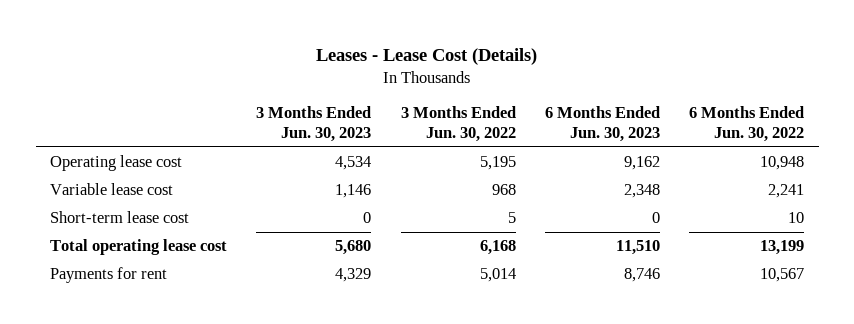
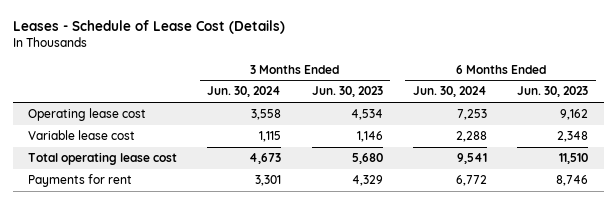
- Leases - Lease Cost (Details)
+ Leases - Schedule of Lease Cost (Details)
- | 3 Months Ended Jun. 30, 2023 | 3 Months Ended Jun. 30, 2022 | 6 Months Ended Jun. 30, 2023 | 6 Months Ended Jun. 30, 2022
+ | 3 Months Ended Jun. 30, 2024 | 3 Months Ended Jun. 30, 2023 | 6 Months Ended Jun. 30, 2024 | 6 Months Ended Jun. 30, 2023
- Short-term lease cost | 0 | 5 | 0 | 10

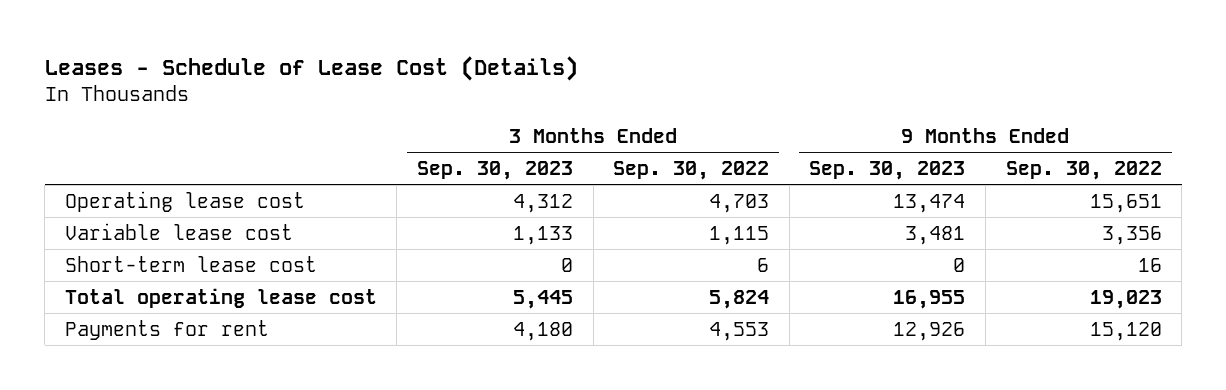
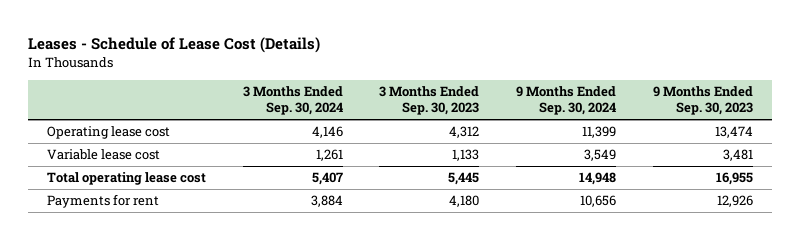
- | 3 Months Ended Sep. 30, 2023 | 3 Months Ended Sep. 30, 2022 | 9 Months Ended Sep. 30, 2023 | 9 Months Ended Sep. 30, 2022
+ | 3 Months Ended Sep. 30, 2024 | 3 Months Ended Sep. 30, 2023 | 9 Months Ended Sep. 30, 2024 | 9 Months Ended Sep. 30, 2023
- Short-term lease cost | 0 | 6 | 0 | 16

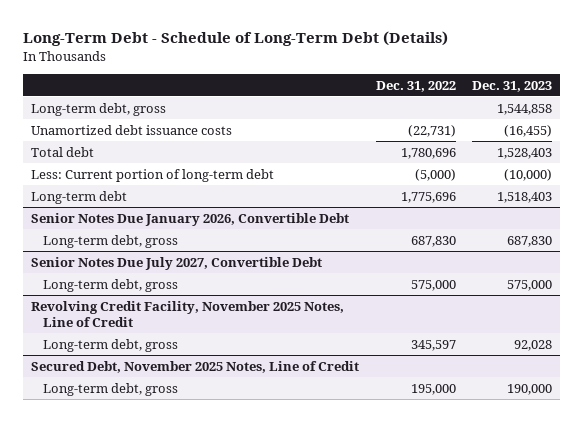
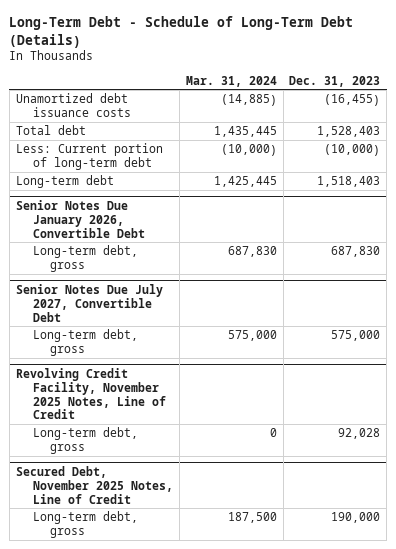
- | Dec. 31, 2022 | Dec. 31, 2023
+ | Mar. 31, 2024 | Dec. 31, 2023
- Long-term debt, gross | | 1,544,858

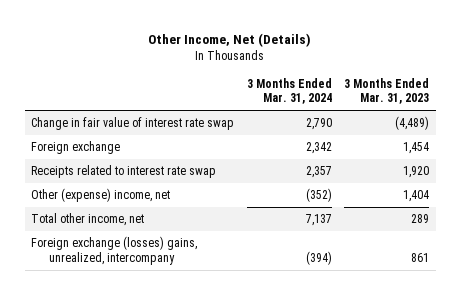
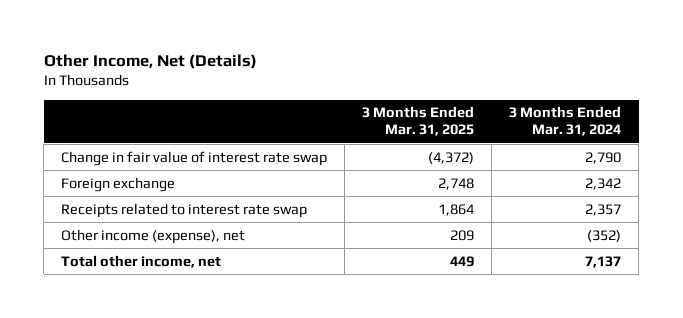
- | 3 Months Ended Mar. 31, 2024 | 3 Months Ended Mar. 31, 2023
+ | 3 Months Ended Mar. 31, 2025 | 3 Months Ended Mar. 31, 2024
- Other (expense) income, net | (352) | 1,404
+ Other income (expense), net | 209 | (352)
- Foreign exchange (losses) gains, unrealized, intercompany | (394) | 861

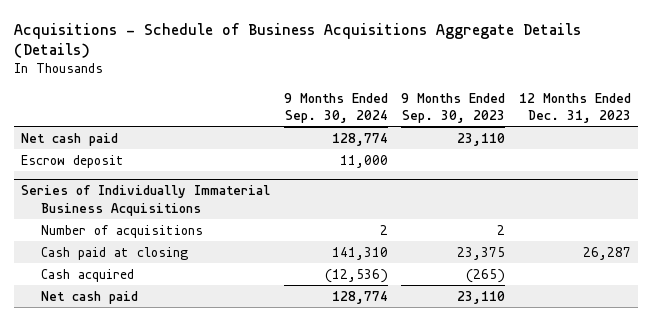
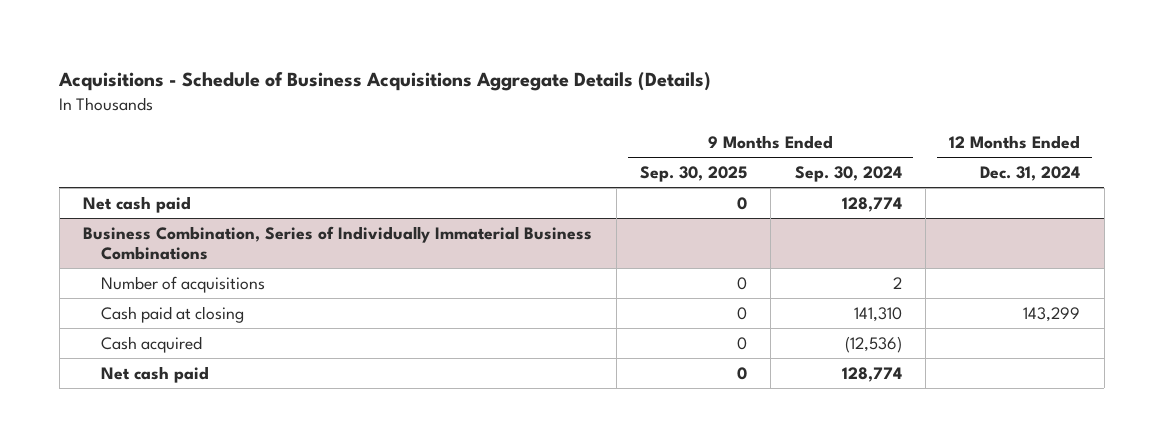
- | 9 Months Ended Sep. 30, 2024 | 9 Months Ended Sep. 30, 2023 | 12 Months Ended Dec. 31, 2023
+ | 9 Months Ended Sep. 30, 2025 | 9 Months Ended Sep. 30, 2024 | 12 Months Ended Dec. 31, 2024
- Escrow deposit | 11,000 | |
- Series of Individually Immaterial Business Acquisitions
+ Business Combination, Series of Individually Immaterial Business Combinations

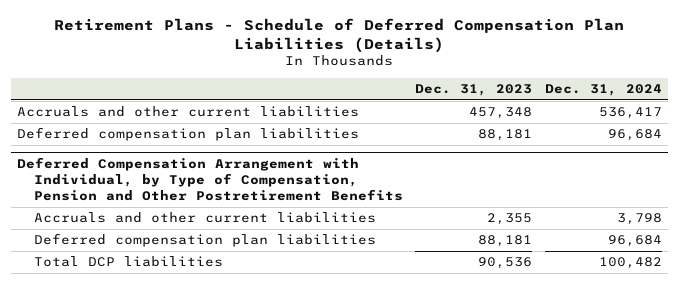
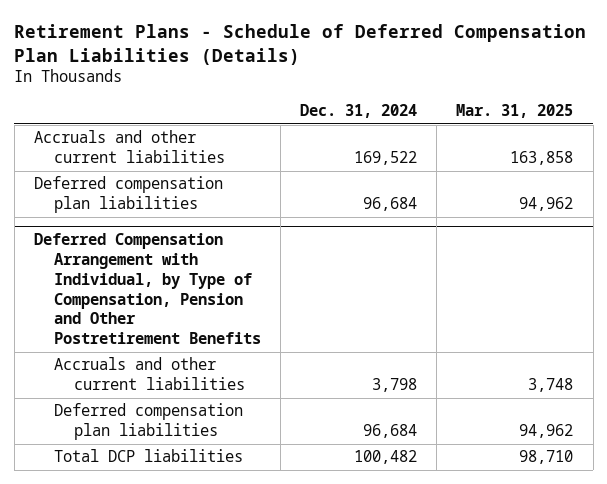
- | Dec. 31, 2023 | Dec. 31, 2024
+ | Dec. 31, 2024 | Mar. 31, 2025
- Accruals and other current liabilities | 457,348 | 536,417
+ Accruals and other current liabilities | 169,522 | 163,858

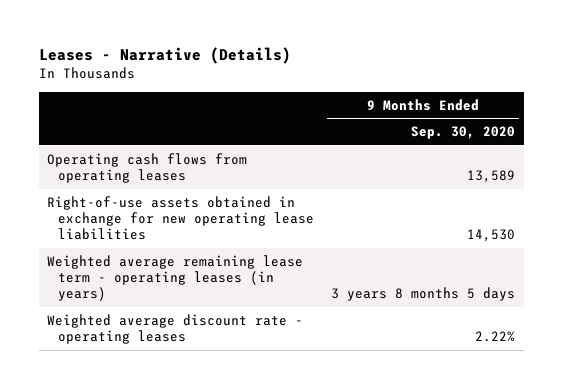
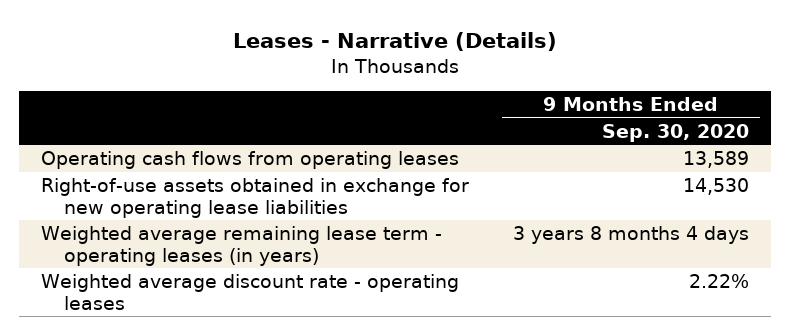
- Weighted average remaining lease term - operating leases (in years) | 3 years 8 months 5 days
+ Weighted average remaining lease term - operating leases (in years) | 3 years 8 months 4 days

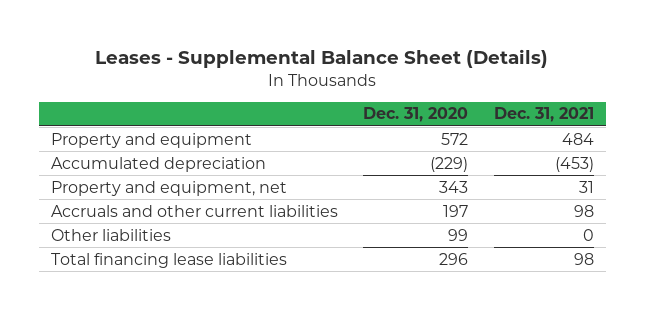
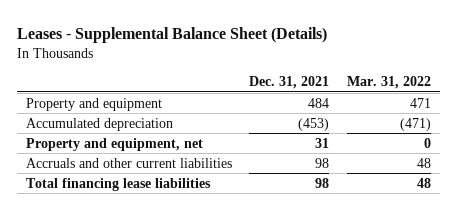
- | Dec. 31, 2020 | Dec. 31, 2021
+ | Dec. 31, 2021 | Mar. 31, 2022
- Other liabilities | 99 | 0

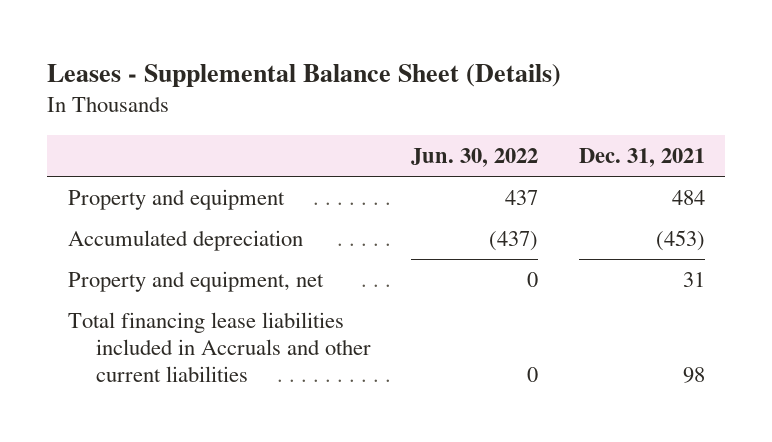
- | Dec. 31, 2021 | Mar. 31, 2022
+ | Jun. 30, 2022 | Dec. 31, 2021
- Accruals and other current liabilities | 98 | 48
- Total financing lease liabilities | 98 | 48
+ Total financing lease liabilities included in Accruals and other current liabilities | 0 | 98

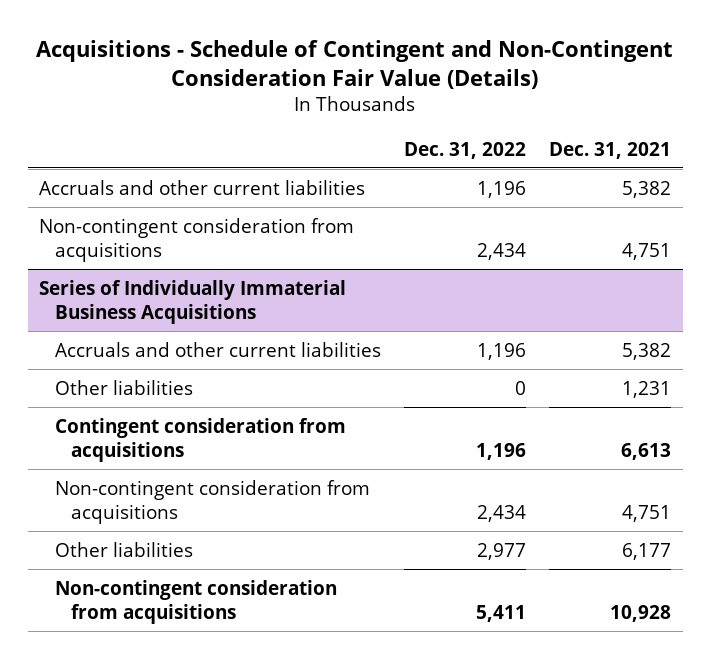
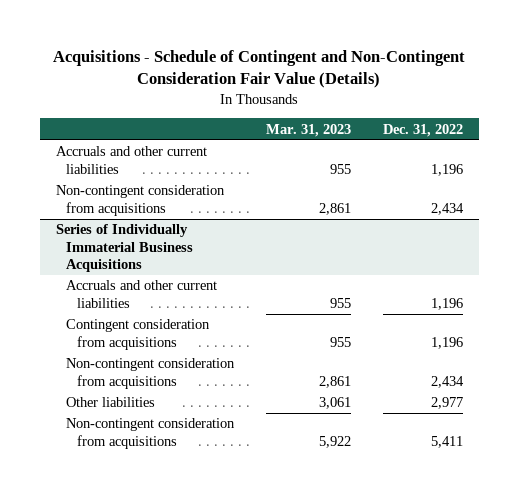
- | Dec. 31, 2022 | Dec. 31, 2021
+ | Mar. 31, 2023 | Dec. 31, 2022
@ Series of Individually Immaterial Business Acquisitions
- Other liabilities | 0 | 1,231

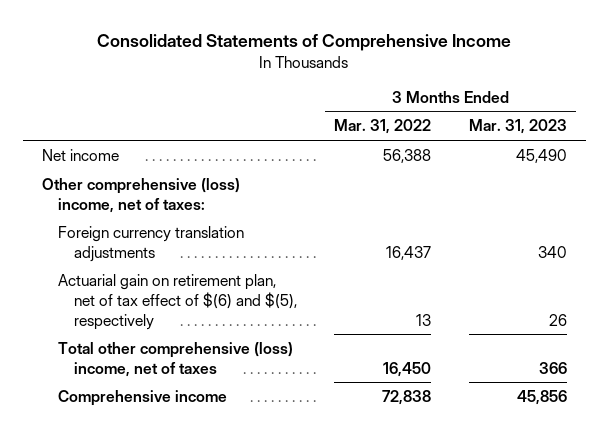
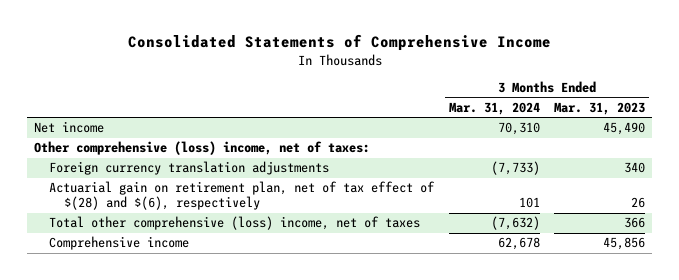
- | 3 Months Ended Mar. 31, 2022 | 3 Months Ended Mar. 31, 2023
+ | 3 Months Ended Mar. 31, 2024 | 3 Months Ended Mar. 31, 2023
- Actuarial gain on retirement plan, net of tax effect of $(6) and $(5), respectively | 13 | 26
+ Actuarial gain on retirement plan, net of tax effect of $(28) and $(6), respectively | 101 | 26

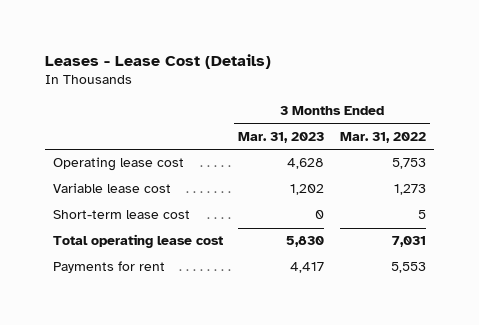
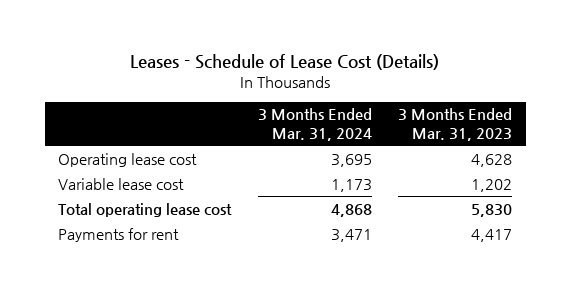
- Leases - Lease Cost (Details)
+ Leases - Schedule of Lease Cost (Details)
- | 3 Months Ended Mar. 31, 2023 | 3 Months Ended Mar. 31, 2022
+ | 3 Months Ended Mar. 31, 2024 | 3 Months Ended Mar. 31, 2023
- Short-term lease cost | 0 | 5

